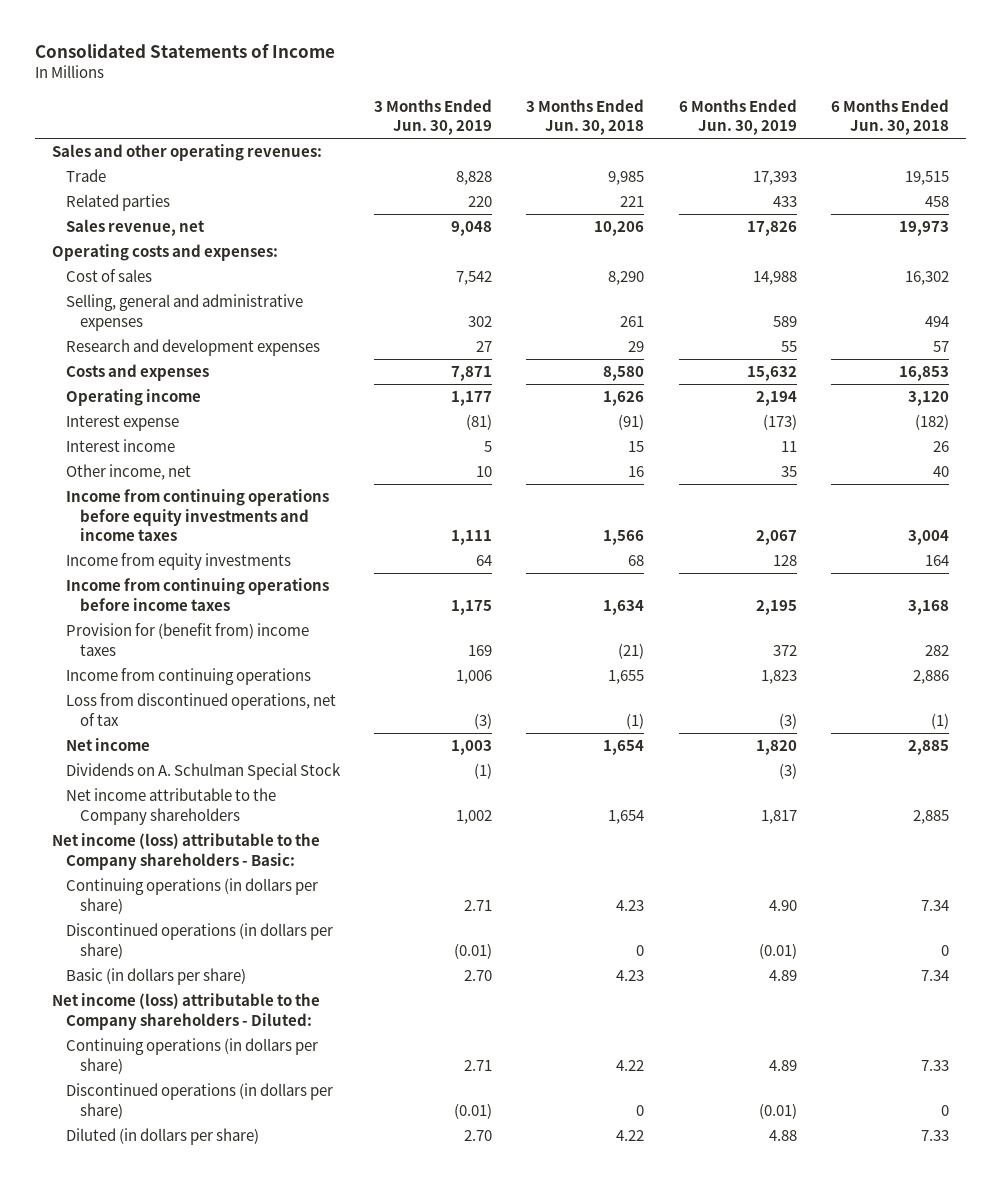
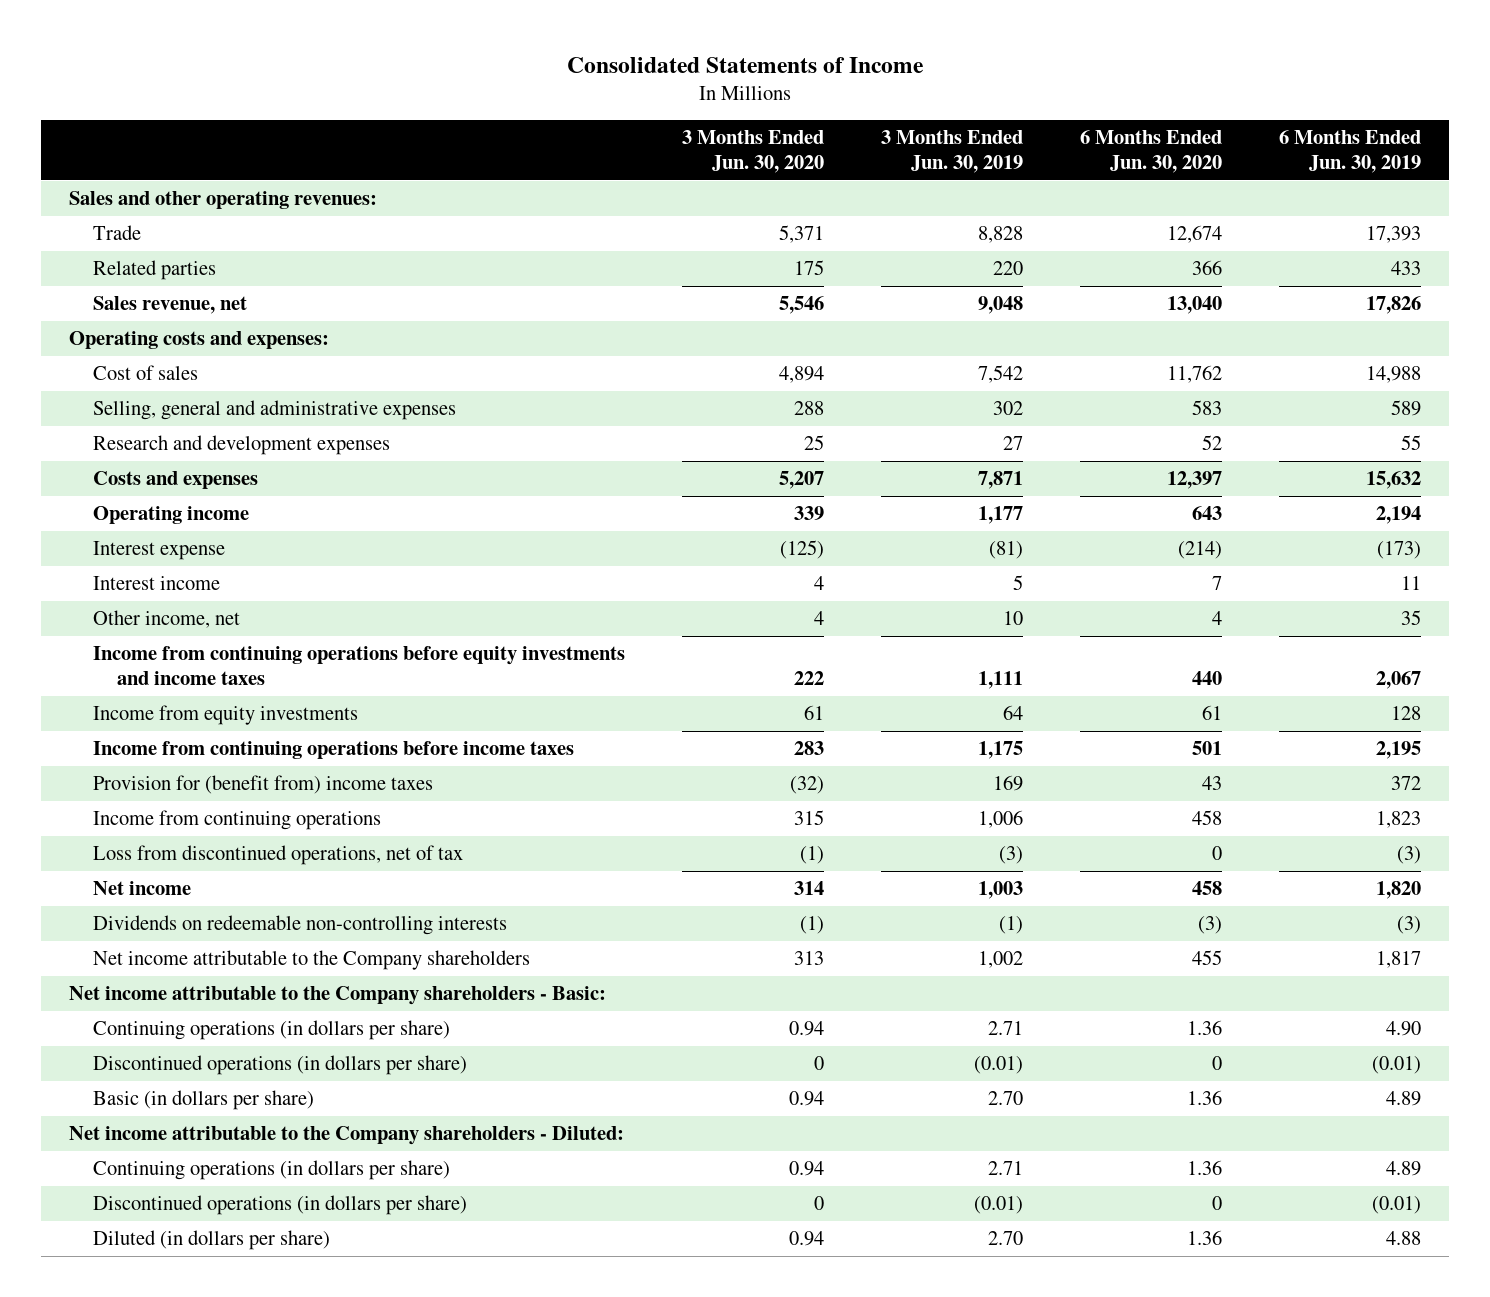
- | 3 Months Ended Jun. 30, 2019 | 3 Months Ended Jun. 30, 2018 | 6 Months Ended Jun. 30, 2019 | 6 Months Ended Jun. 30, 2018
+ | 3 Months Ended Jun. 30, 2020 | 3 Months Ended Jun. 30, 2019 | 6 Months Ended Jun. 30, 2020 | 6 Months Ended Jun. 30, 2019
- Dividends on A. Schulman Special Stock | (1) | | (3) |
+ Dividends on redeemable non-controlling interests | (1) | (1) | (3) | (3)
- Net income (loss) attributable to the Company shareholders - Basic:
+ Net income attributable to the Company shareholders - Basic:
- Net income (loss) attributable to the Company shareholders - Diluted:
+ Net income attributable to the Company shareholders - Diluted:

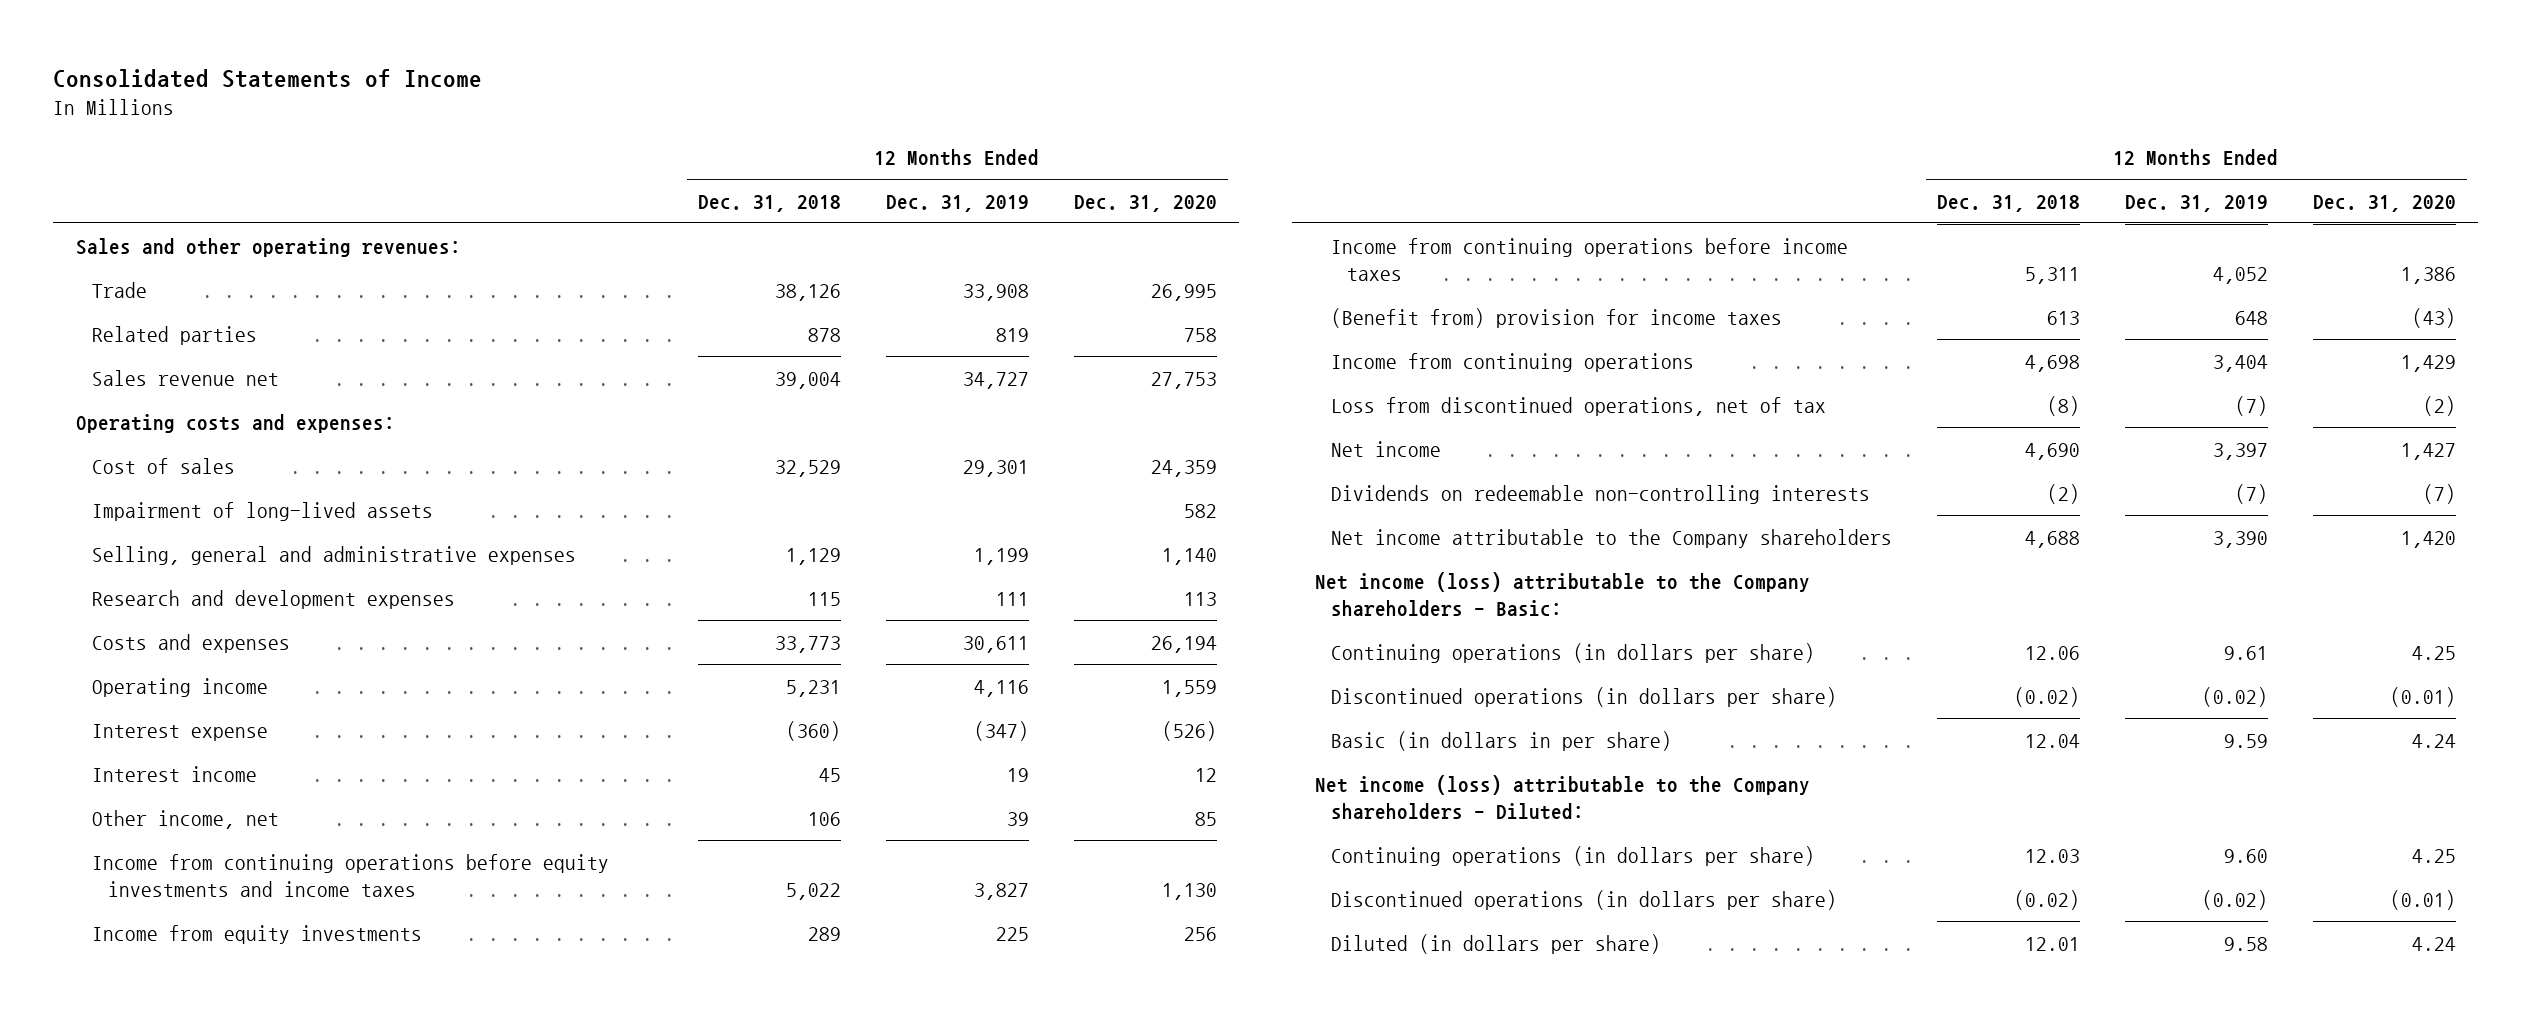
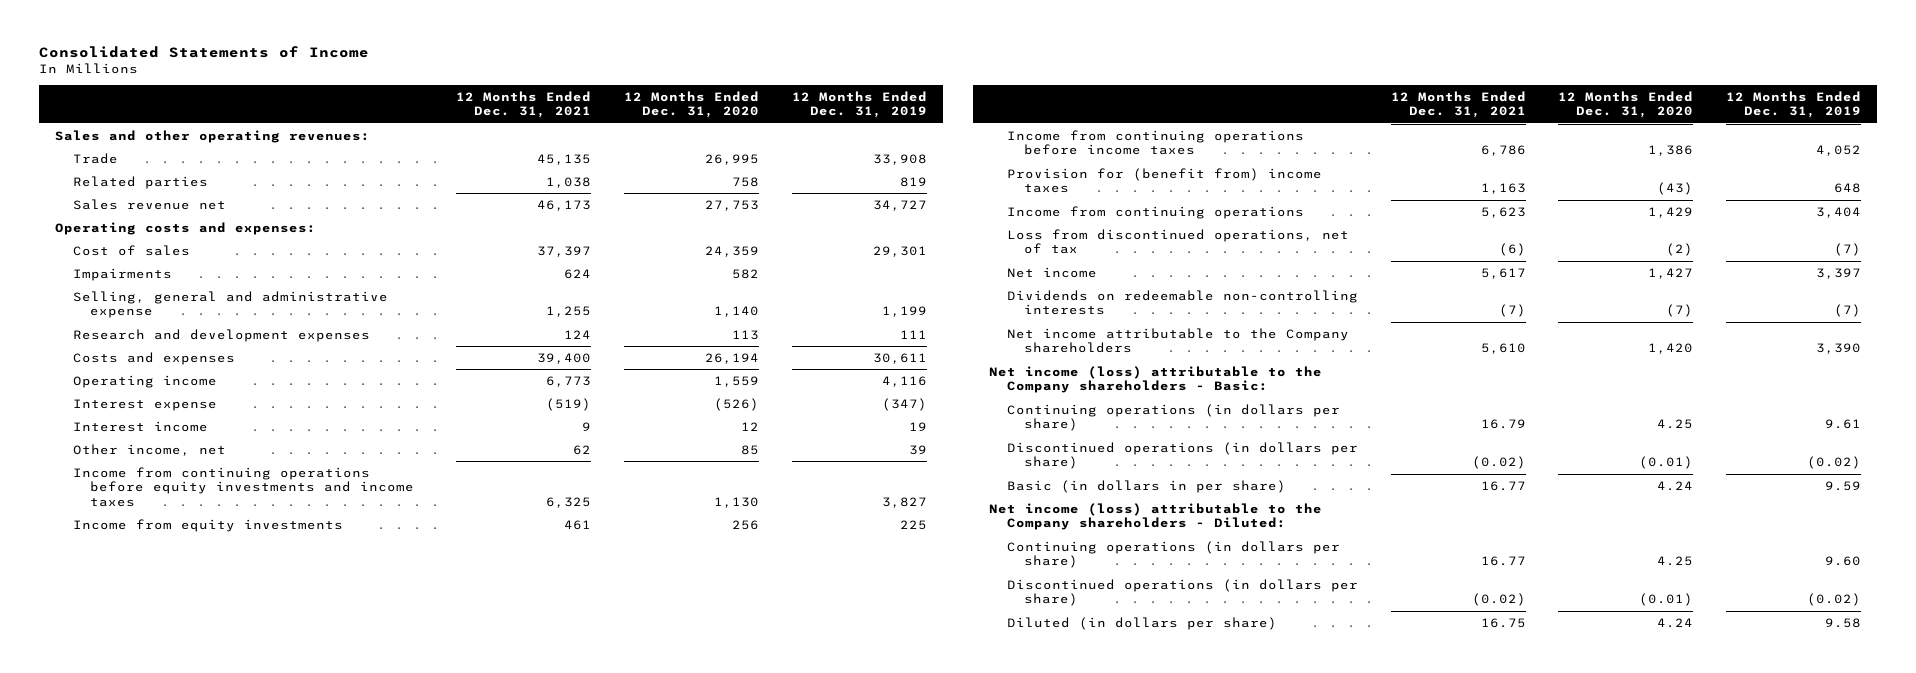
- | 12 Months Ended Dec. 31, 2018 | 12 Months Ended Dec. 31, 2019 | 12 Months Ended Dec. 31, 2020
+ | 12 Months Ended Dec. 31, 2021 | 12 Months Ended Dec. 31, 2020 | 12 Months Ended Dec. 31, 2019
- Impairment of long-lived assets | | | 582
- Selling, general and administrative expenses | 1,129 | 1,199 | 1,140
+ Impairments | 624 | 582 |
+ Selling, general and administrative expense | 1,255 | 1,140 | 1,199
- (Benefit from) provision for income taxes | 613 | 648 | (43)
+ Provision for (benefit from) income taxes | 1,163 | (43) | 648

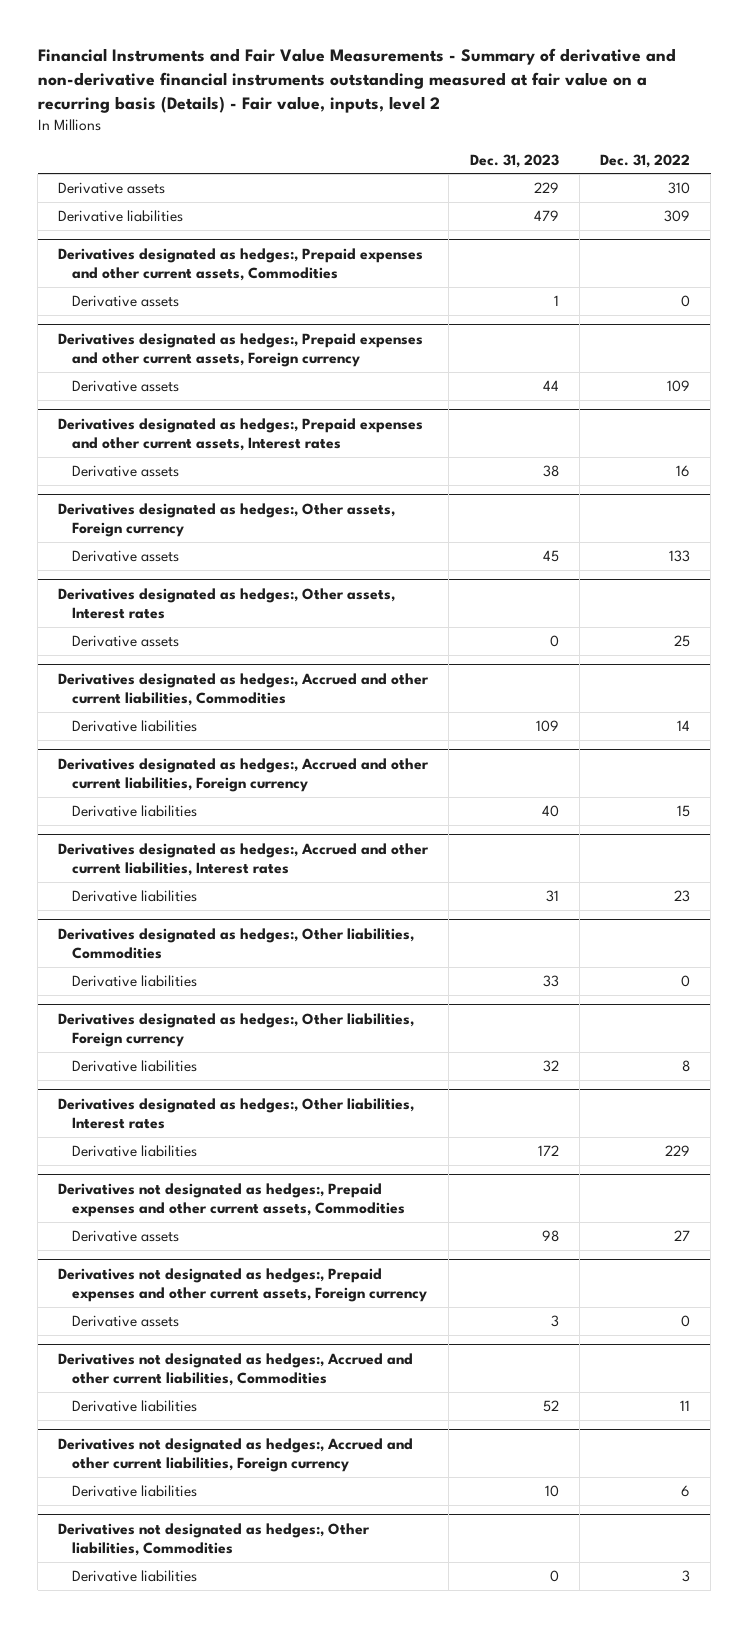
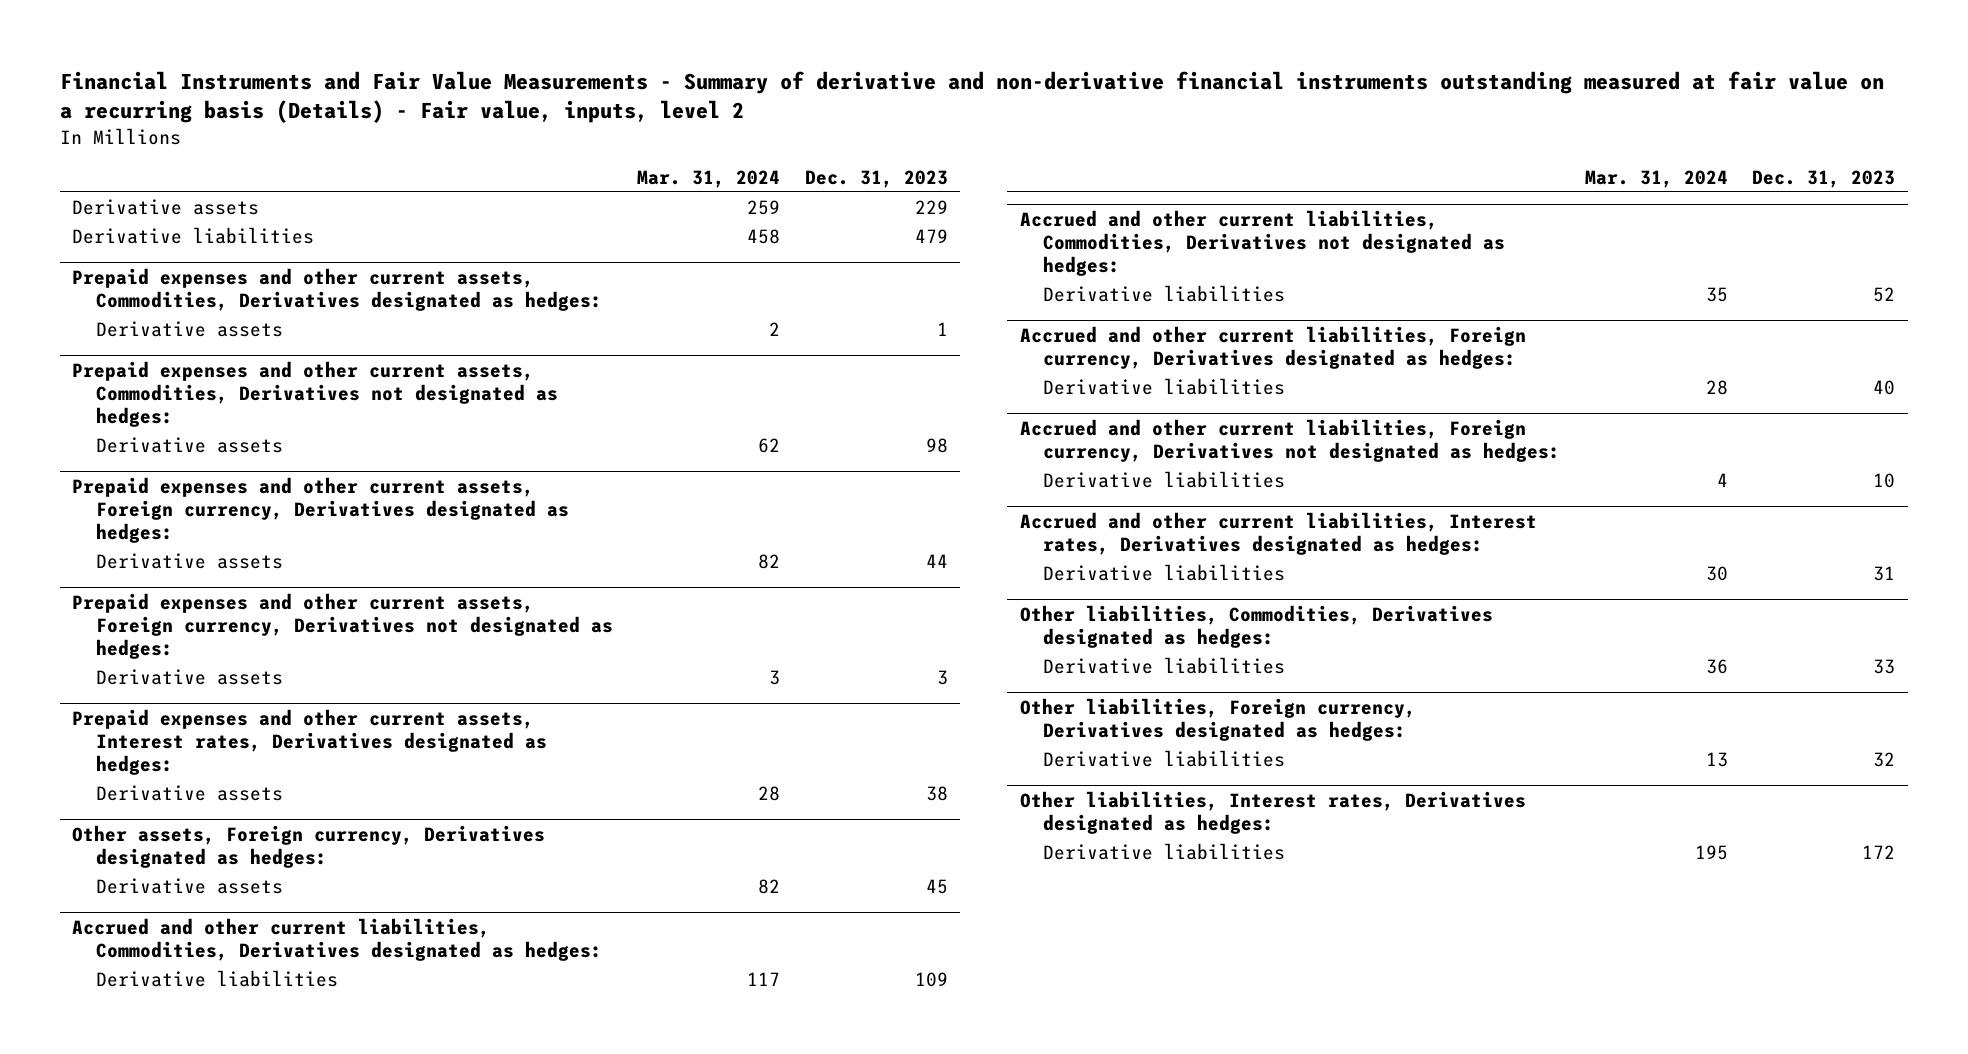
- | Dec. 31, 2023 | Dec. 31, 2022
+ | Mar. 31, 2024 | Dec. 31, 2023
- Derivatives designated as hedges:, Prepaid expenses and other current assets, Commodities
+ Prepaid expenses and other current assets, Commodities, Derivatives designated as hedges:
- Derivatives designated as hedges:, Prepaid expenses and other current assets, Foreign currency
+ Prepaid expenses and other current assets, Commodities, Derivatives not designated as hedges:
+ Derivative assets | 62 | 98
+ Prepaid expenses and other current assets, Foreign currency, Derivatives designated as hedges:
- Derivatives designated as hedges:, Prepaid expenses and other current assets, Interest rates
+ Prepaid expenses and other current assets, Foreign currency, Derivatives not designated as hedges:
+ Derivative assets | 3 | 3
+ Prepaid expenses and other current assets, Interest rates, Derivatives designated as hedges:
- Derivatives designated as hedges:, Other assets, Foreign currency
+ Other assets, Foreign currency, Derivatives designated as hedges:
- Derivatives designated as hedges:, Other assets, Interest rates
- Derivative assets | 0 | 25
- Derivatives designated as hedges:, Accrued and other current liabilities, Commodities
+ Accrued and other current liabilities, Commodities, Derivatives designated as hedges:
- Derivatives designated as hedges:, Accrued and other current liabilities, Foreign currency
+ Accrued and other current liabilities, Commodities, Derivatives not designated as hedges:
+ Derivative liabilities | 35 | 52
+ Accrued and other current liabilities, Foreign currency, Derivatives designated as hedges:
- Derivatives designated as hedges:, Accrued and other current liabilities, Interest rates
+ Accrued and other current liabilities, Foreign currency, Derivatives not designated as hedges:
+ Derivative liabilities | 4 | 10
+ Accrued and other current liabilities, Interest rates, Derivatives designated as hedges:
- Derivatives designated as hedges:, Other liabilities, Commodities
+ Other liabilities, Commodities, Derivatives designated as hedges:
- Derivatives designated as hedges:, Other liabilities, Foreign currency
+ Other liabilities, Foreign currency, Derivatives designated as hedges:
- Derivatives designated as hedges:, Other liabilities, Interest rates
+ Other liabilities, Interest rates, Derivatives designated as hedges:
- Derivatives not designated as hedges:, Prepaid expenses and other current assets, Commodities
- Derivative assets | 98 | 27
- Derivatives not designated as hedges:, Prepaid expenses and other current assets, Foreign currency
- Derivative assets | 3 | 0
- Derivatives not designated as hedges:, Accrued and other current liabilities, Commodities
- Derivative liabilities | 52 | 11
- Derivatives not designated as hedges:, Accrued and other current liabilities, Foreign currency
- Derivative liabilities | 10 | 6
- Derivatives not designated as hedges:, Other liabilities, Commodities
- Derivative liabilities | 0 | 3

